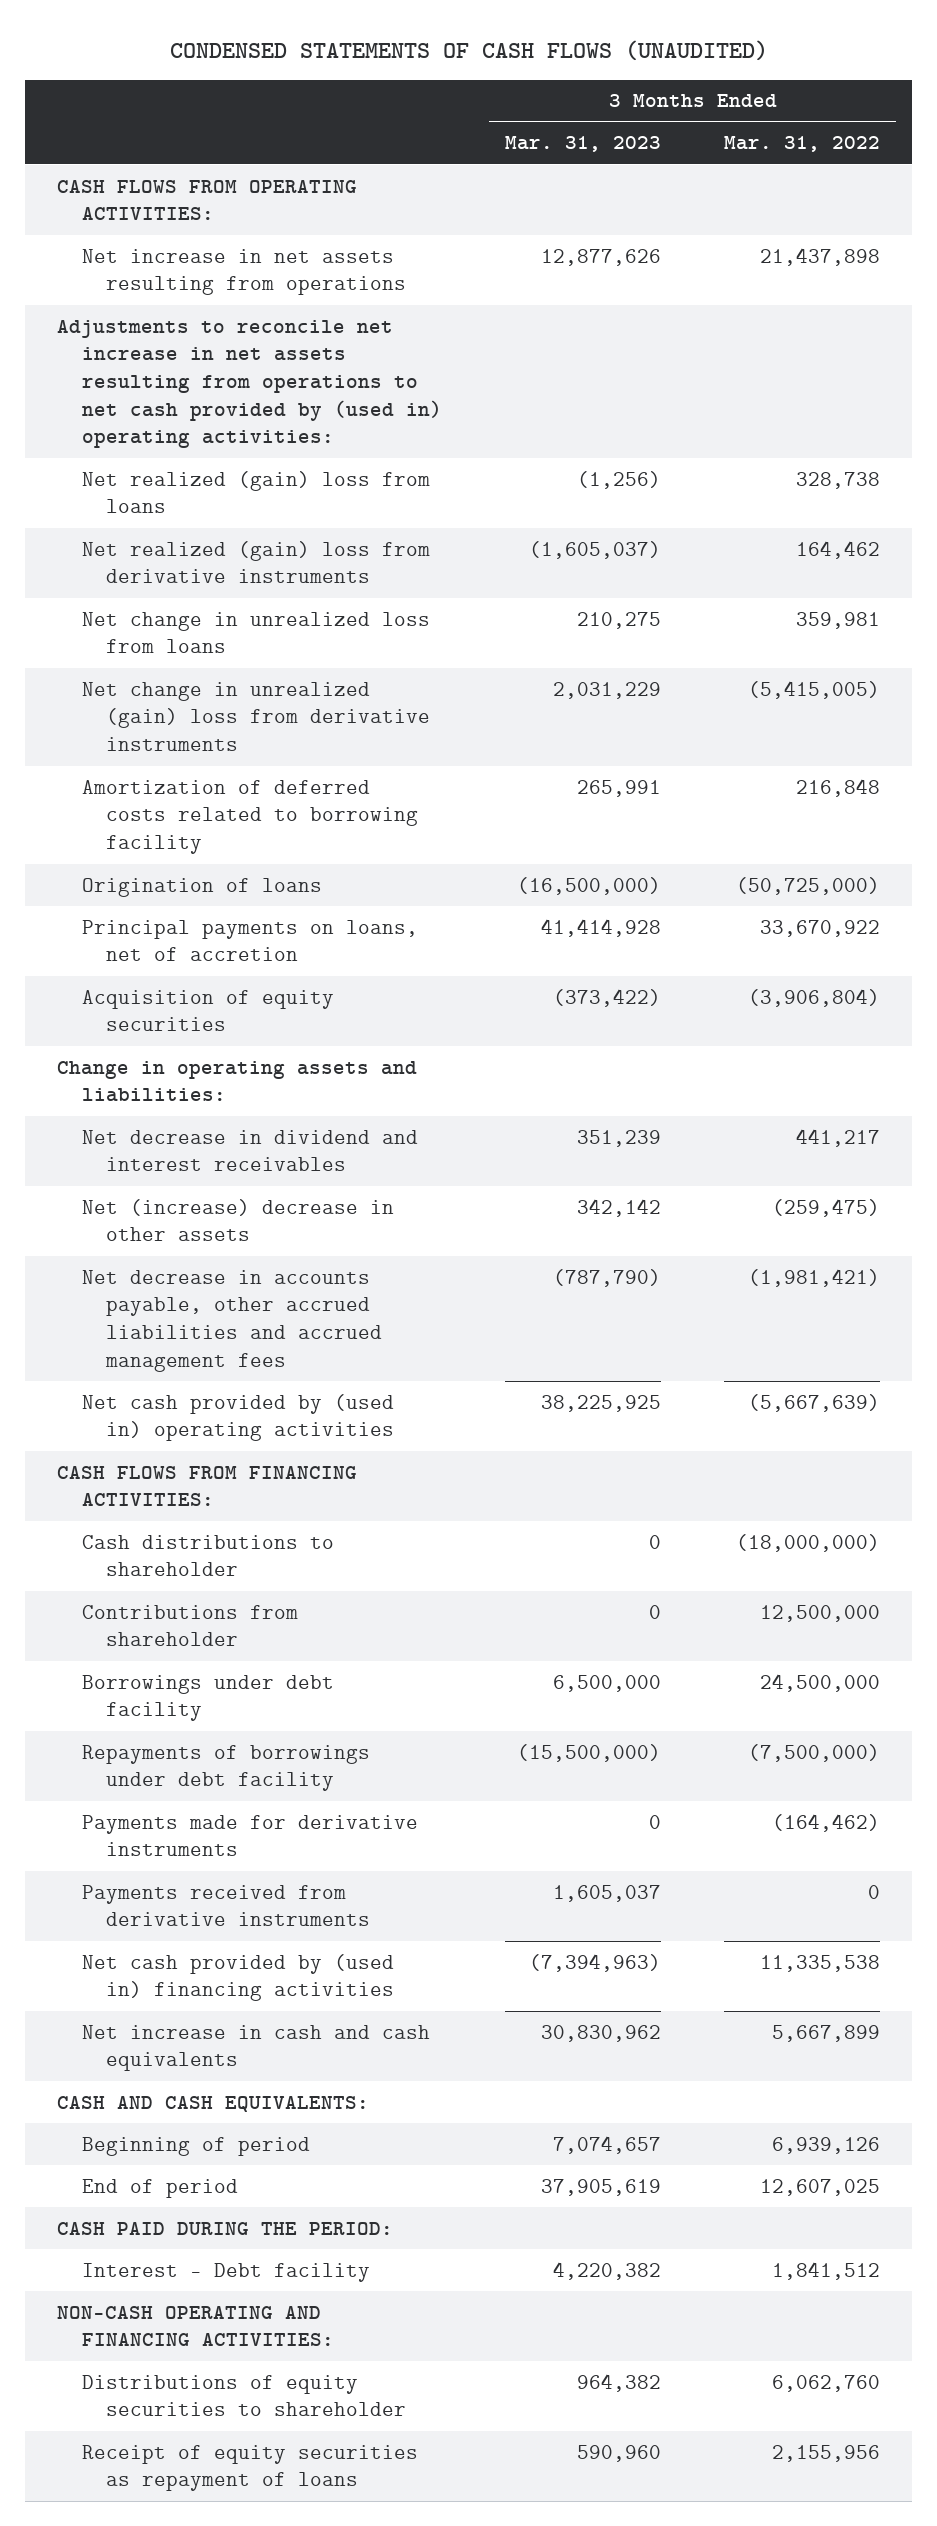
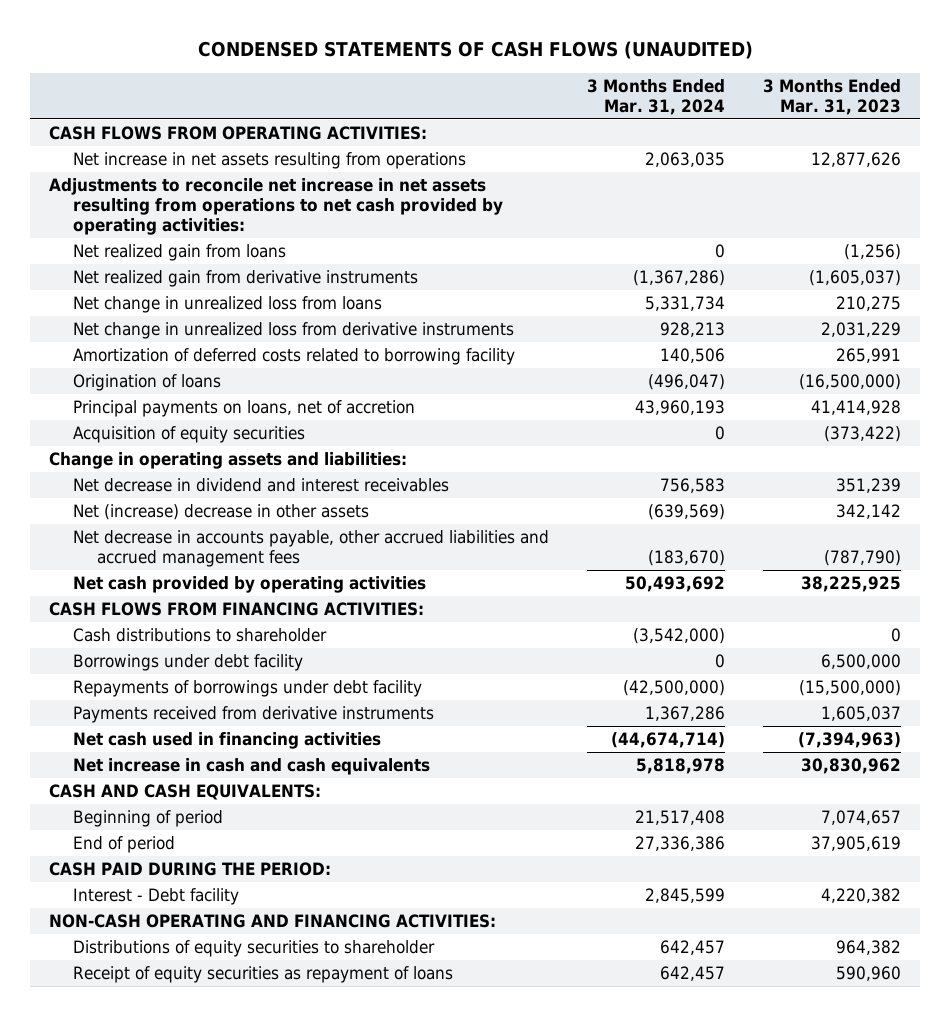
- | 3 Months Ended Mar. 31, 2023 | 3 Months Ended Mar. 31, 2022
+ | 3 Months Ended Mar. 31, 2024 | 3 Months Ended Mar. 31, 2023
- Adjustments to reconcile net increase in net assets resulting from operations to net cash provided by (used in) operating activities:
- Net realized (gain) loss from loans | (1,256) | 328,738
- Net realized (gain) loss from derivative instruments | (1,605,037) | 164,462
+ Adjustments to reconcile net increase in net assets resulting from operations to net cash provided by operating activities:
+ Net realized gain from loans | 0 | (1,256)
+ Net realized gain from derivative instruments | (1,367,286) | (1,605,037)
- Net change in unrealized (gain) loss from derivative instruments | 2,031,229 | (5,415,005)
+ Net change in unrealized loss from derivative instruments | 928,213 | 2,031,229
- Net cash provided by (used in) operating activities | 38,225,925 | (5,667,639)
+ Net cash provided by operating activities | 50,493,692 | 38,225,925
- Contributions from shareholder | 0 | 12,500,000
- Payments made for derivative instruments | 0 | (164,462)
- Net cash provided by (used in) financing activities | (7,394,963) | 11,335,538
+ Net cash used in financing activities | (44,674,714) | (7,394,963)

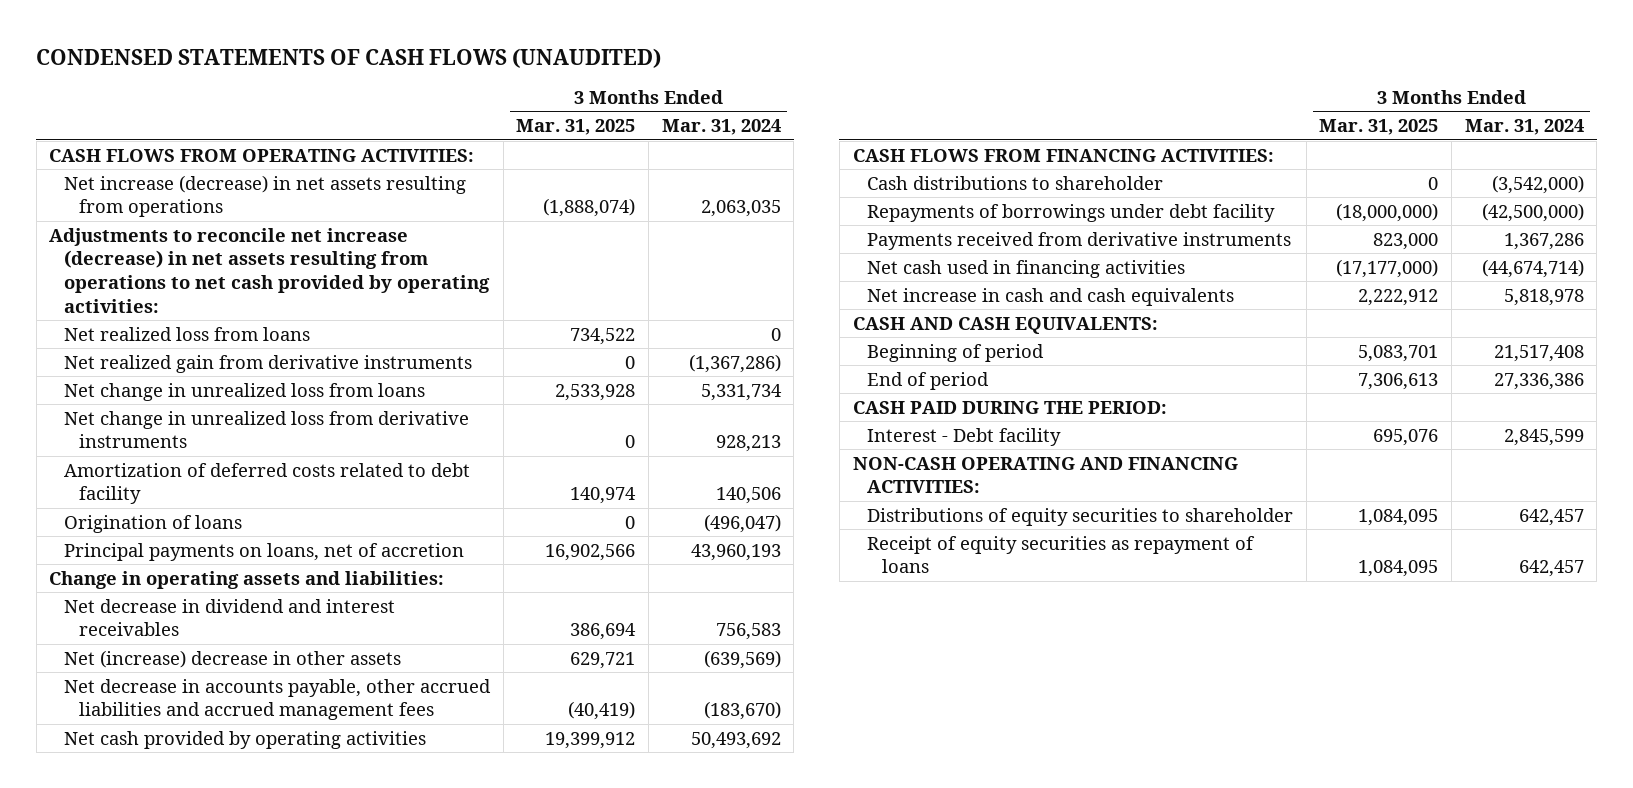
- | 3 Months Ended Mar. 31, 2024 | 3 Months Ended Mar. 31, 2023
+ | 3 Months Ended Mar. 31, 2025 | 3 Months Ended Mar. 31, 2024
- Net increase in net assets resulting from operations | 2,063,035 | 12,877,626
- Adjustments to reconcile net increase in net assets resulting from operations to net cash provided by operating activities:
- Net realized gain from loans | 0 | (1,256)
+ Net increase (decrease) in net assets resulting from operations | (1,888,074) | 2,063,035
+ Adjustments to reconcile net increase (decrease) in net assets resulting from operations to net cash provided by operating activities:
+ Net realized loss from loans | 734,522 | 0
- Amortization of deferred costs related to borrowing facility | 140,506 | 265,991
+ Amortization of deferred costs related to debt facility | 140,974 | 140,506
- Acquisition of equity securities | 0 | (373,422)
- Borrowings under debt facility | 0 | 6,500,000

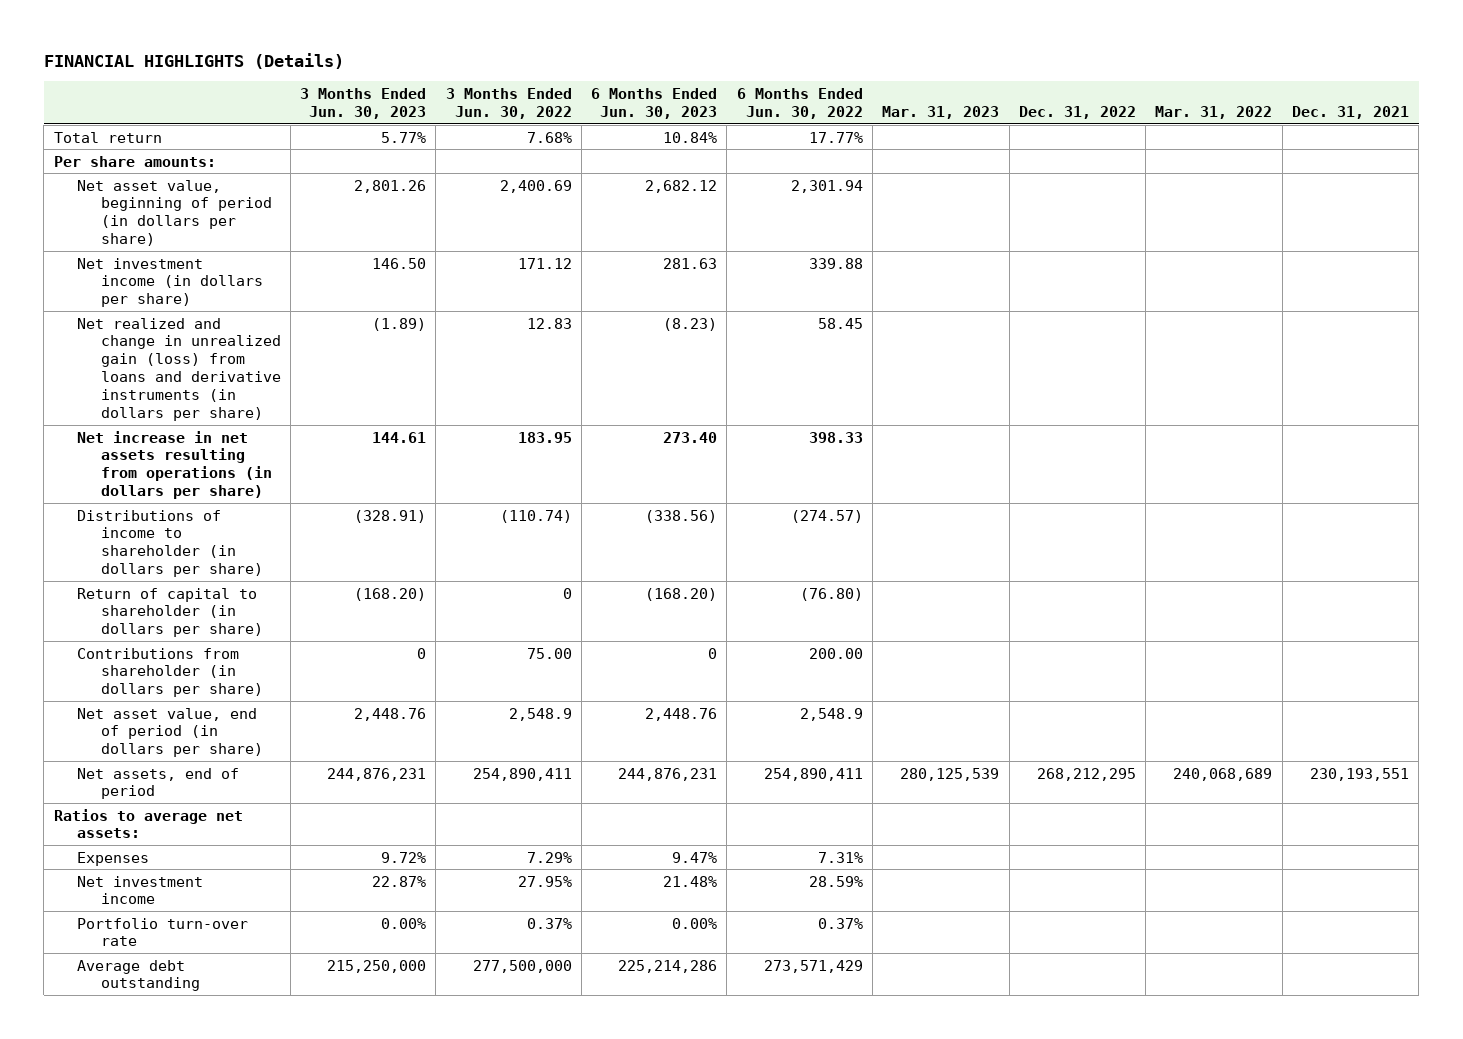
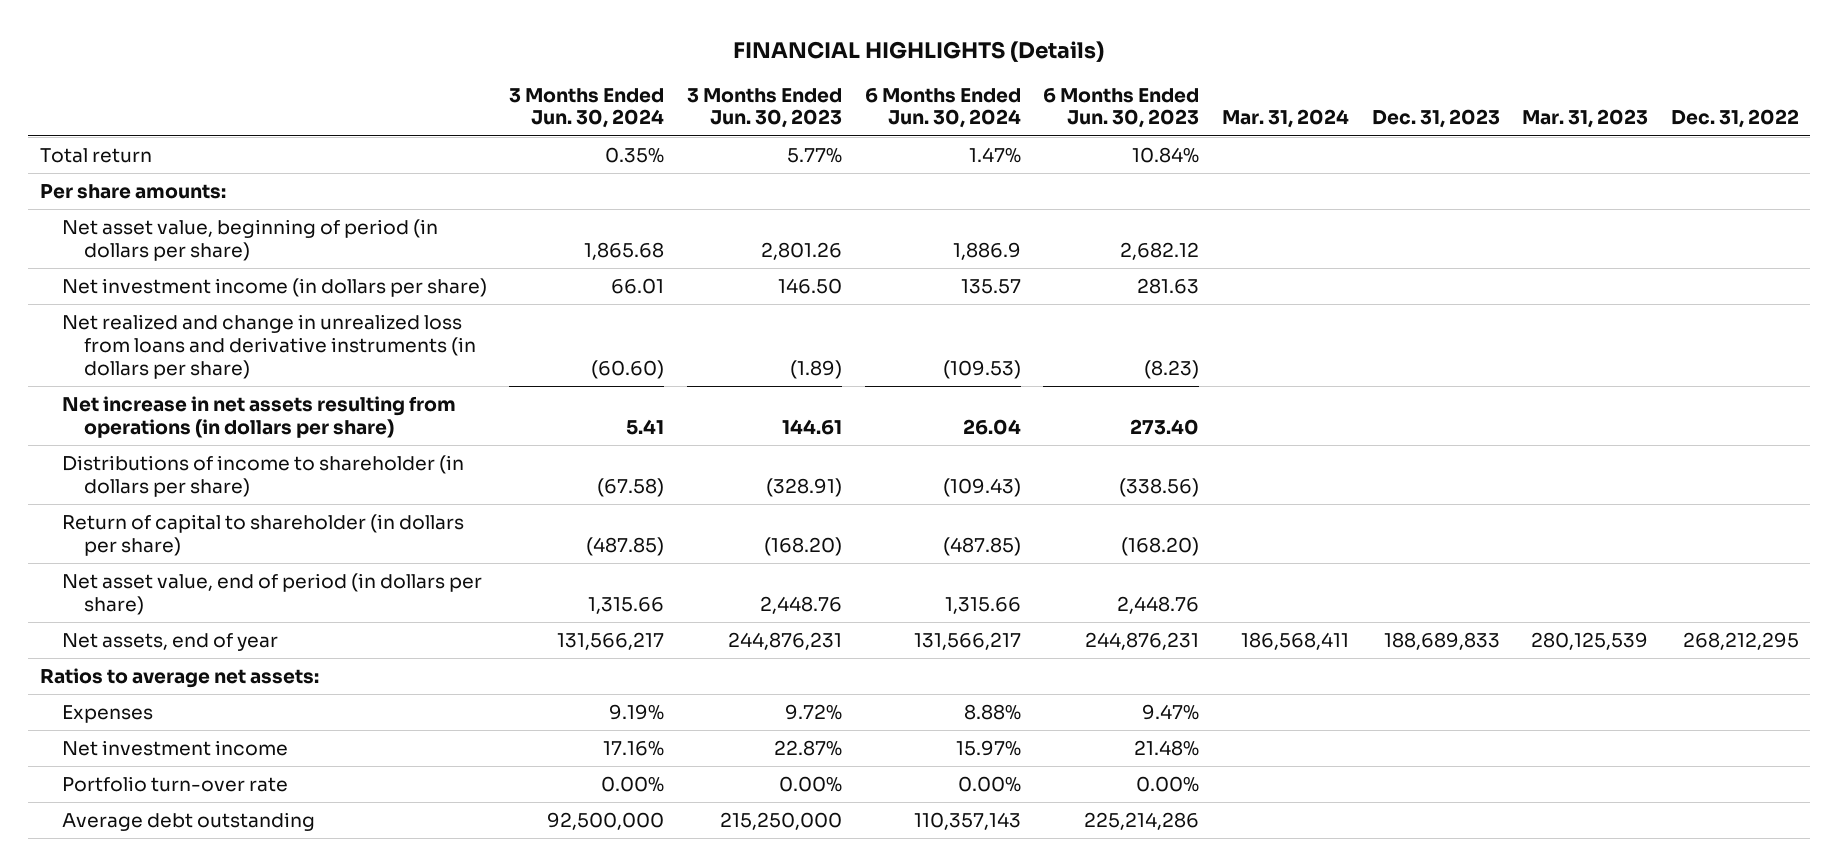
- | 3 Months Ended Jun. 30, 2023 | 3 Months Ended Jun. 30, 2022 | 6 Months Ended Jun. 30, 2023 | 6 Months Ended Jun. 30, 2022 | Mar. 31, 2023 | Dec. 31, 2022 | Mar. 31, 2022 | Dec. 31, 2021
+ | 3 Months Ended Jun. 30, 2024 | 3 Months Ended Jun. 30, 2023 | 6 Months Ended Jun. 30, 2024 | 6 Months Ended Jun. 30, 2023 | Mar. 31, 2024 | Dec. 31, 2023 | Mar. 31, 2023 | Dec. 31, 2022
- Net realized and change in unrealized gain (loss) from loans and derivative instruments (in dollars per share) | (1.89) | 12.83 | (8.23) | 58.45 | | | |
+ Net realized and change in unrealized loss from loans and derivative instruments (in dollars per share) | (60.60) | (1.89) | (109.53) | (8.23) | | | |
- Contributions from shareholder (in dollars per share) | 0 | 75.00 | 0 | 200.00 | | | |
- Net assets, end of period | 244,876,231 | 254,890,411 | 244,876,231 | 254,890,411 | 280,125,539 | 268,212,295 | 240,068,689 | 230,193,551
+ Net assets, end of year | 131,566,217 | 244,876,231 | 131,566,217 | 244,876,231 | 186,568,411 | 188,689,833 | 280,125,539 | 268,212,295

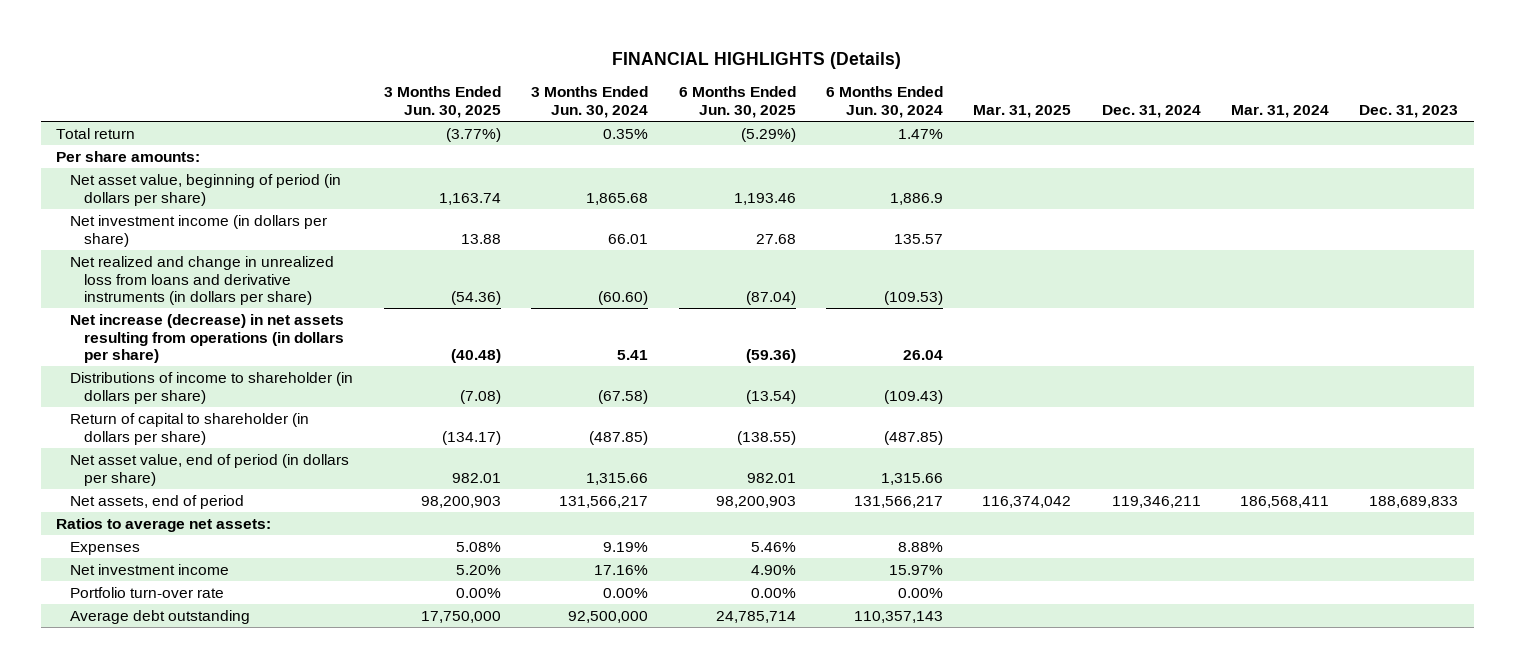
- | 3 Months Ended Jun. 30, 2024 | 3 Months Ended Jun. 30, 2023 | 6 Months Ended Jun. 30, 2024 | 6 Months Ended Jun. 30, 2023 | Mar. 31, 2024 | Dec. 31, 2023 | Mar. 31, 2023 | Dec. 31, 2022
+ | 3 Months Ended Jun. 30, 2025 | 3 Months Ended Jun. 30, 2024 | 6 Months Ended Jun. 30, 2025 | 6 Months Ended Jun. 30, 2024 | Mar. 31, 2025 | Dec. 31, 2024 | Mar. 31, 2024 | Dec. 31, 2023
- Net increase in net assets resulting from operations (in dollars per share) | 5.41 | 144.61 | 26.04 | 273.40 | | | |
+ Net increase (decrease) in net assets resulting from operations (in dollars per share) | (40.48) | 5.41 | (59.36) | 26.04 | | | |
- Net assets, end of year | 131,566,217 | 244,876,231 | 131,566,217 | 244,876,231 | 186,568,411 | 188,689,833 | 280,125,539 | 268,212,295
+ Net assets, end of period | 98,200,903 | 131,566,217 | 98,200,903 | 131,566,217 | 116,374,042 | 119,346,211 | 186,568,411 | 188,689,833

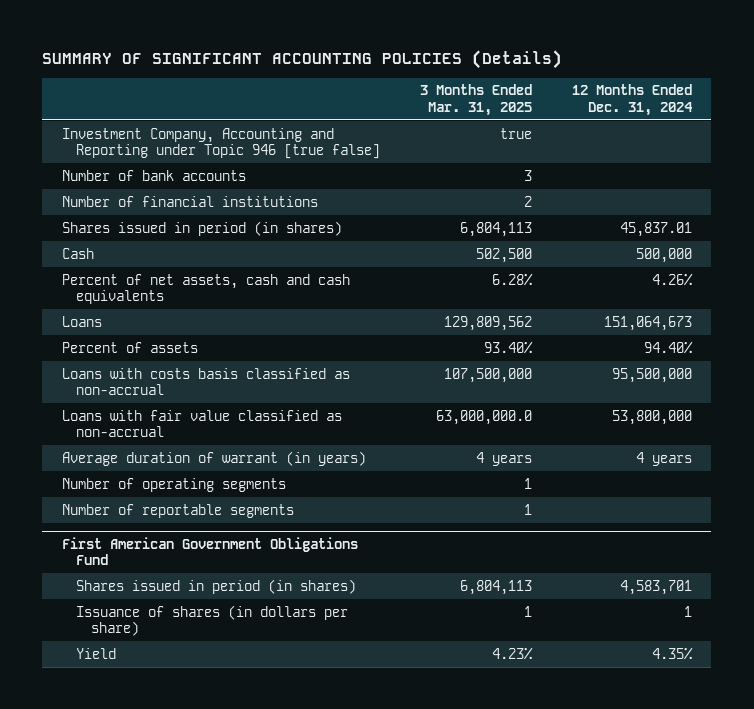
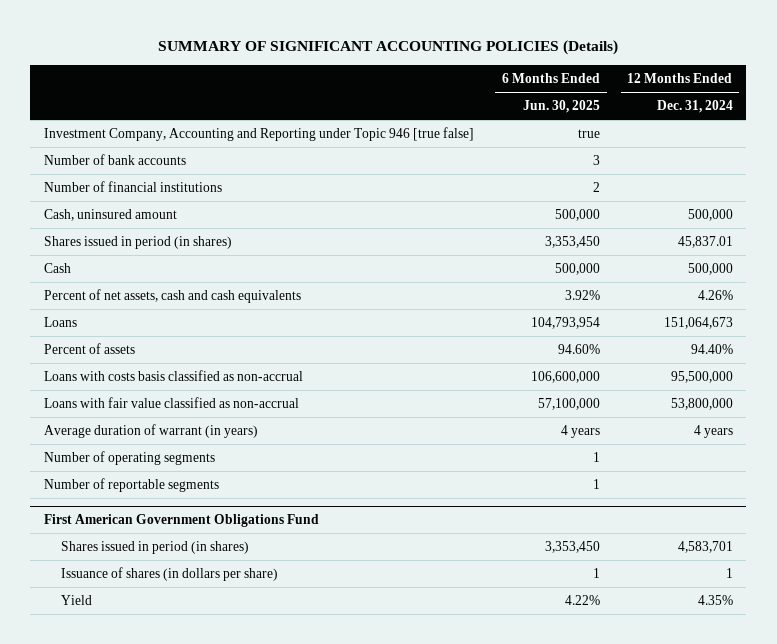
- | 3 Months Ended Mar. 31, 2025 | 12 Months Ended Dec. 31, 2024
+ | 6 Months Ended Jun. 30, 2025 | 12 Months Ended Dec. 31, 2024
+ Cash, uninsured amount | 500,000 | 500,000

